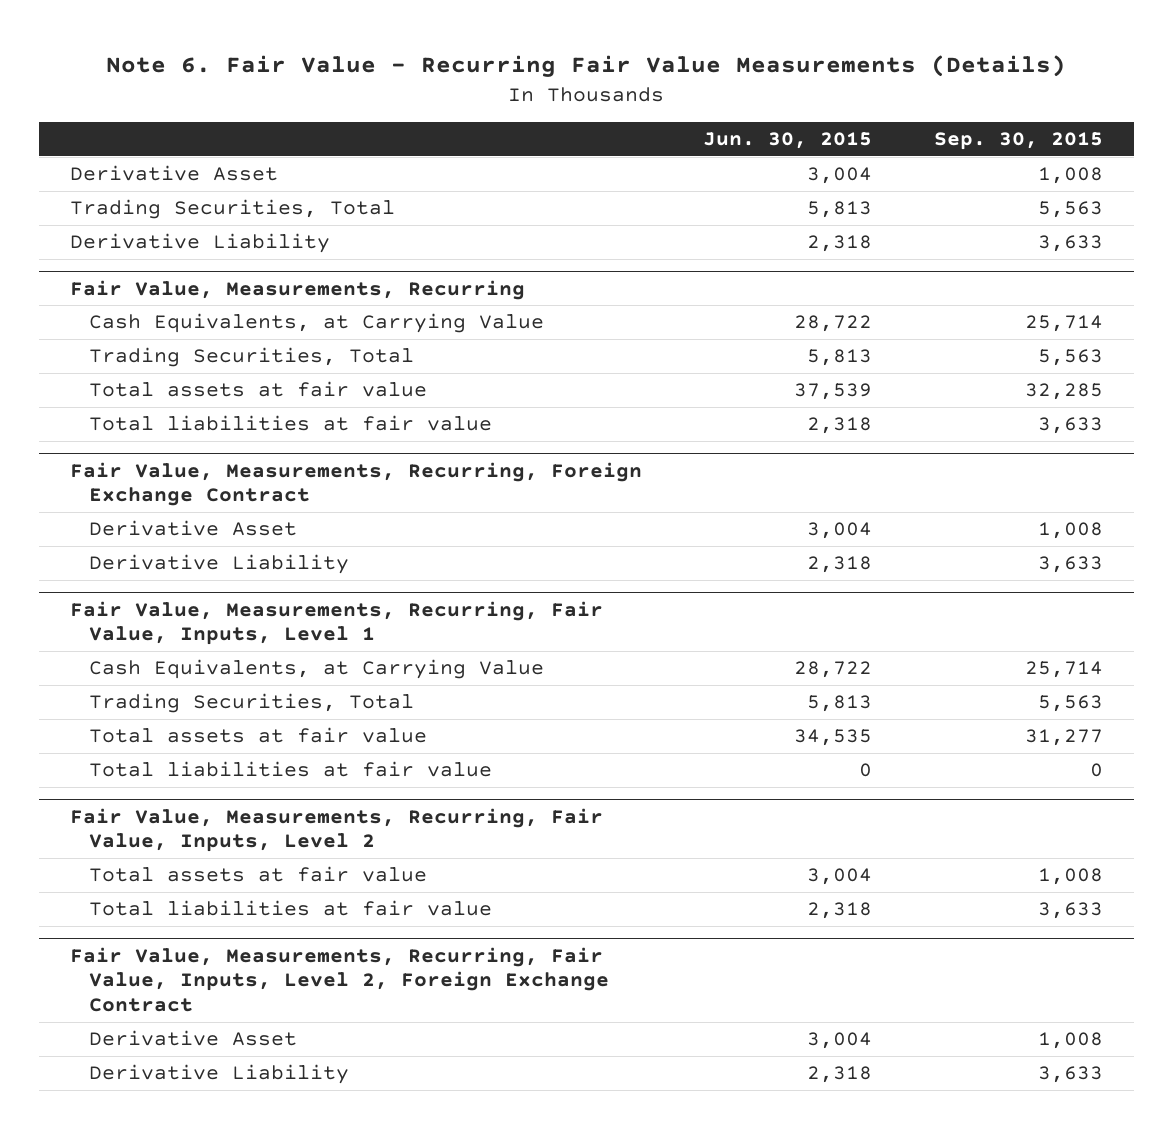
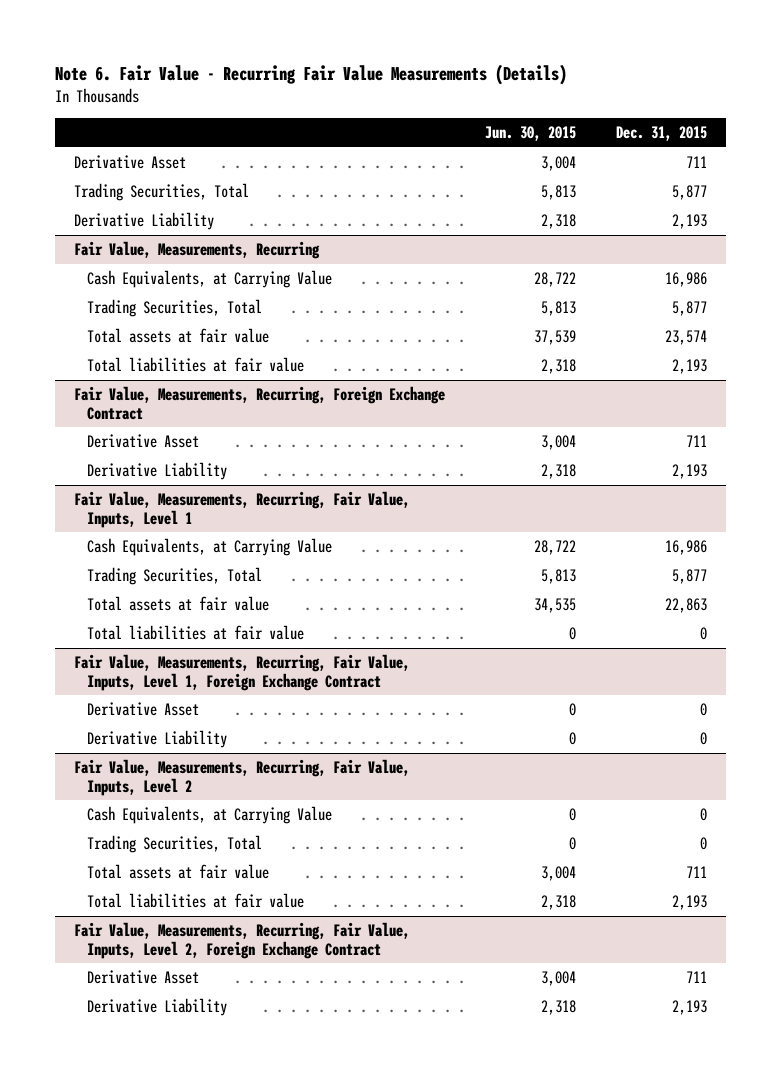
- | Jun. 30, 2015 | Sep. 30, 2015
+ | Jun. 30, 2015 | Dec. 31, 2015
+ Fair Value, Measurements, Recurring, Fair Value, Inputs, Level 1, Foreign Exchange Contract
+ Derivative Asset | 0 | 0
+ Derivative Liability | 0 | 0
@ Fair Value, Measurements, Recurring, Fair Value, Inputs, Level 2
+ Cash Equivalents, at Carrying Value | 0 | 0
+ Trading Securities, Total | 0 | 0

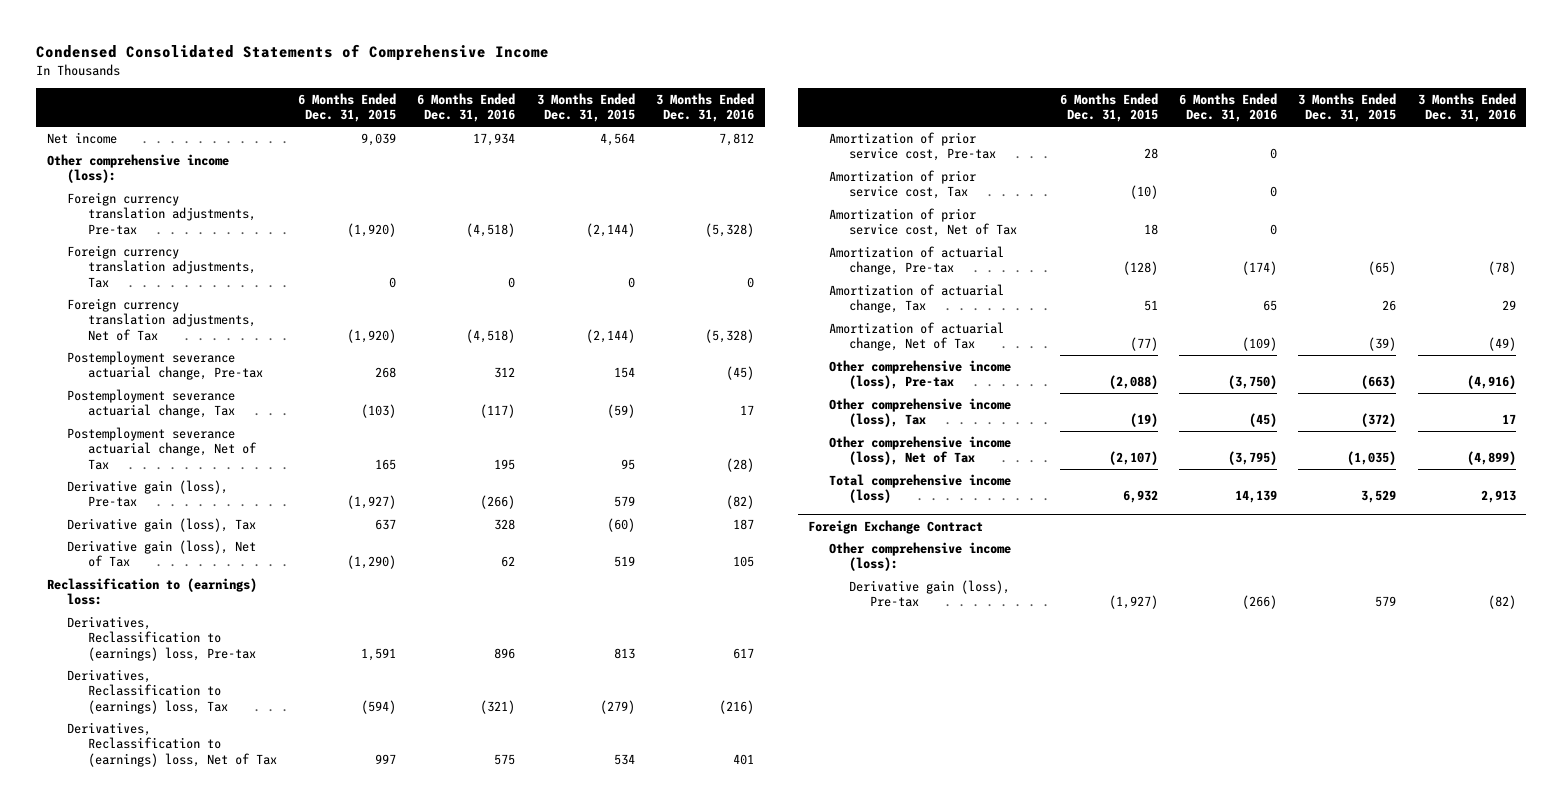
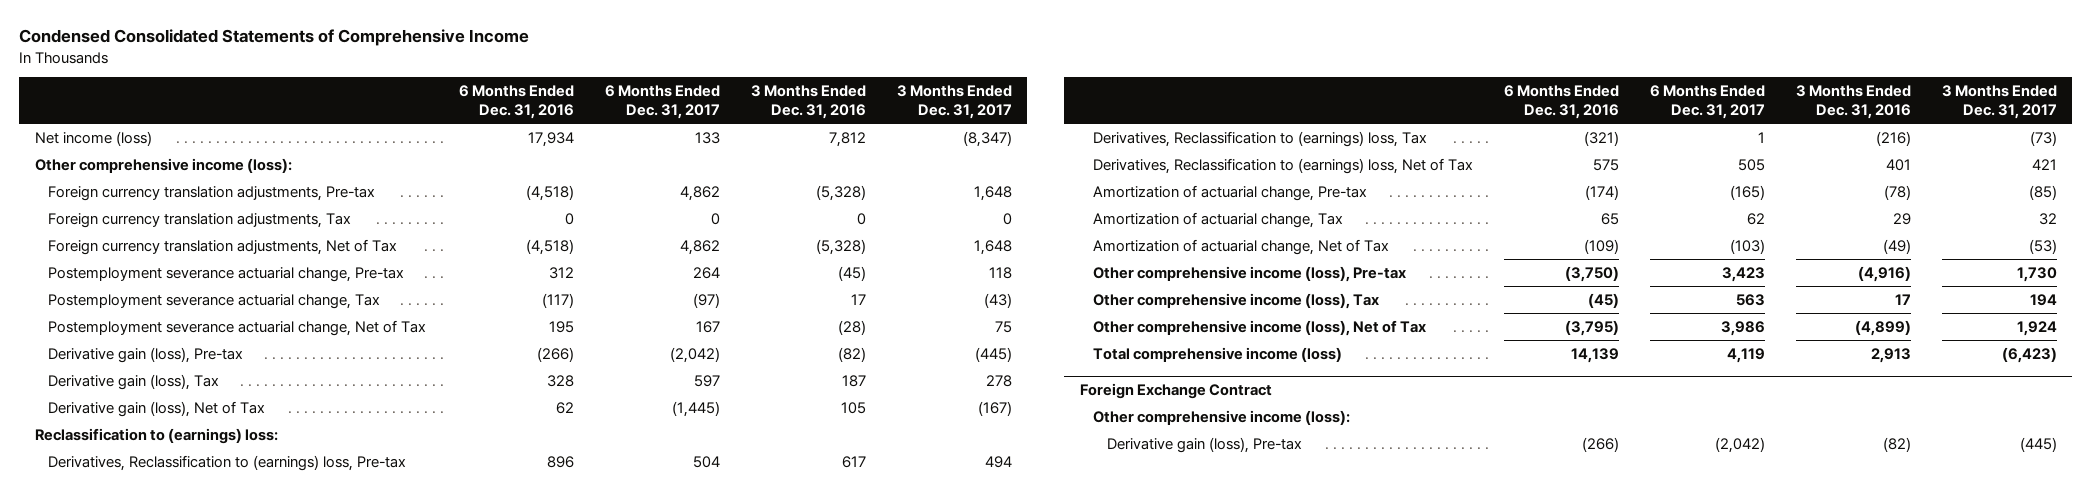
- | 6 Months Ended Dec. 31, 2015 | 6 Months Ended Dec. 31, 2016 | 3 Months Ended Dec. 31, 2015 | 3 Months Ended Dec. 31, 2016
+ | 6 Months Ended Dec. 31, 2016 | 6 Months Ended Dec. 31, 2017 | 3 Months Ended Dec. 31, 2016 | 3 Months Ended Dec. 31, 2017
- Net income | 9,039 | 17,934 | 4,564 | 7,812
+ Net income (loss) | 17,934 | 133 | 7,812 | (8,347)
- Amortization of prior service cost, Pre-tax | 28 | 0 | |
- Amortization of prior service cost, Tax | (10) | 0 | |
- Amortization of prior service cost, Net of Tax | 18 | 0 | |

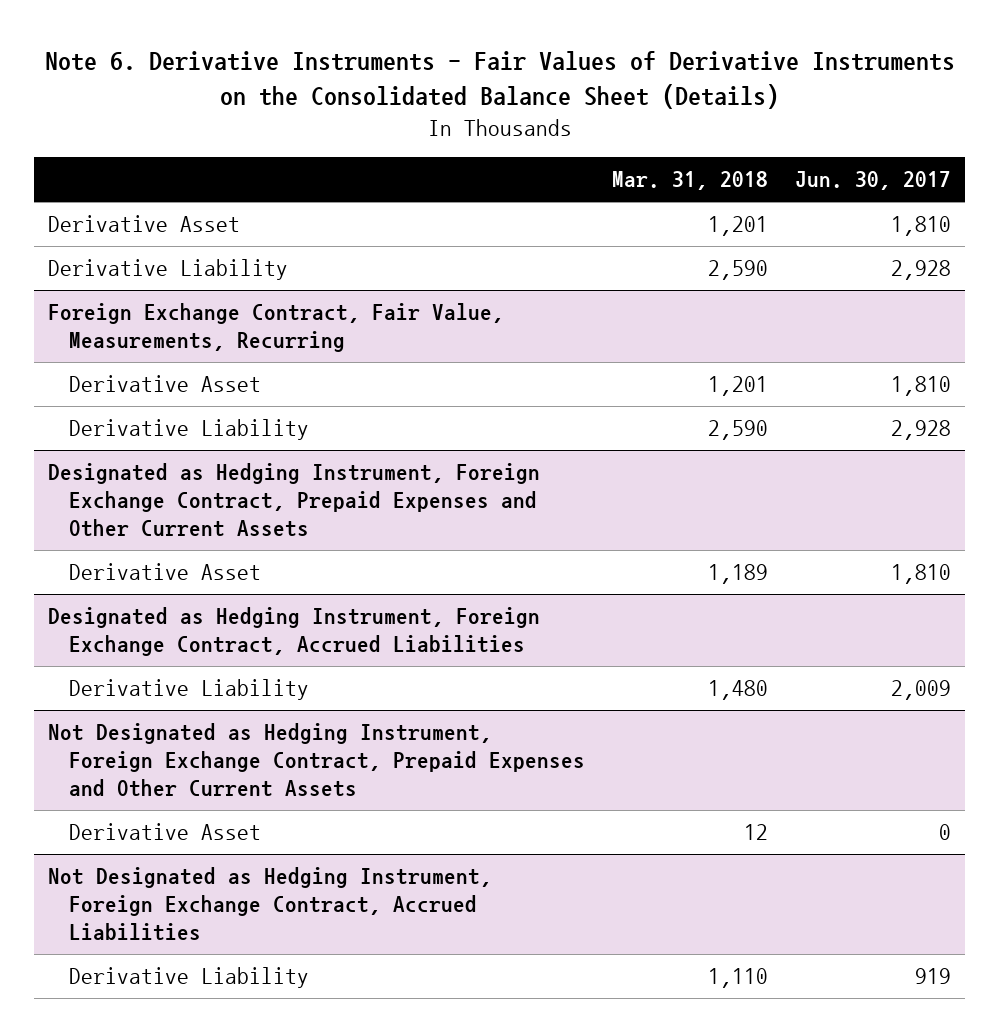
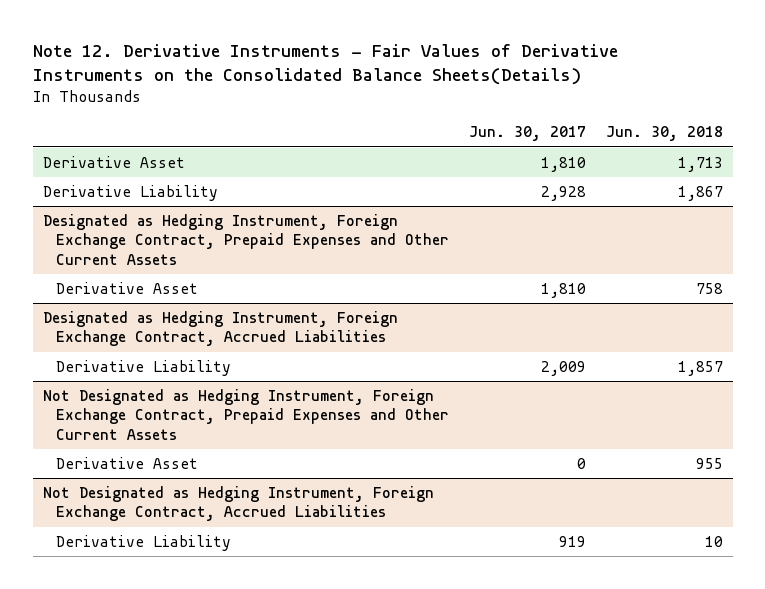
- Note 6. Derivative Instruments - Fair Values of Derivative Instruments on the Consolidated Balance Sheet (Details)
+ Note 12. Derivative Instruments - Fair Values of Derivative Instruments on the Consolidated Balance Sheets(Details)
- | Mar. 31, 2018 | Jun. 30, 2017
+ | Jun. 30, 2017 | Jun. 30, 2018
- Foreign Exchange Contract, Fair Value, Measurements, Recurring
- Derivative Asset | 1,201 | 1,810
- Derivative Liability | 2,590 | 2,928

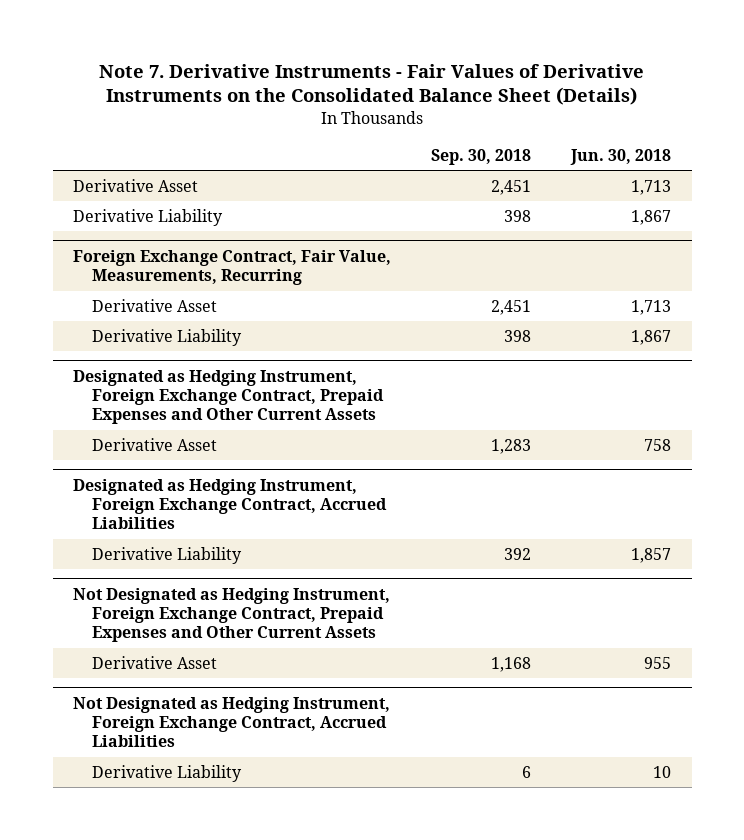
- Note 12. Derivative Instruments - Fair Values of Derivative Instruments on the Consolidated Balance Sheets(Details)
+ Note 7. Derivative Instruments - Fair Values of Derivative Instruments on the Consolidated Balance Sheet (Details)
- | Jun. 30, 2017 | Jun. 30, 2018
+ | Sep. 30, 2018 | Jun. 30, 2018
+ Foreign Exchange Contract, Fair Value, Measurements, Recurring
+ Derivative Asset | 2,451 | 1,713
+ Derivative Liability | 398 | 1,867

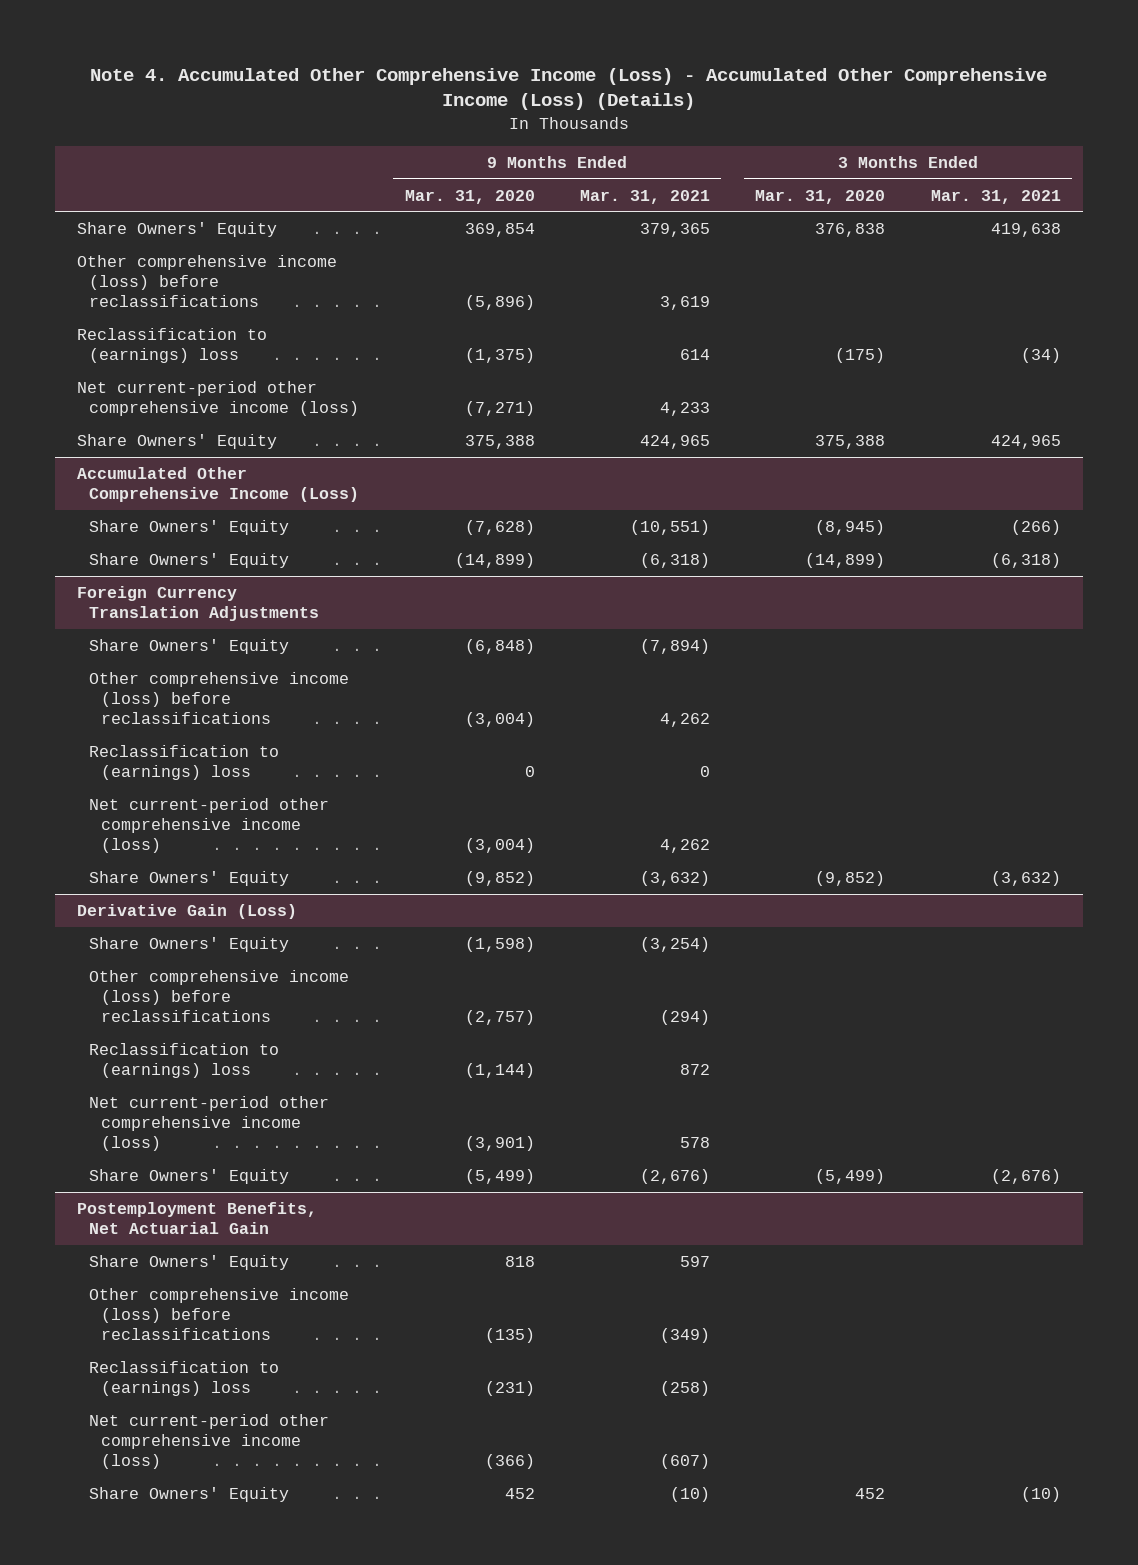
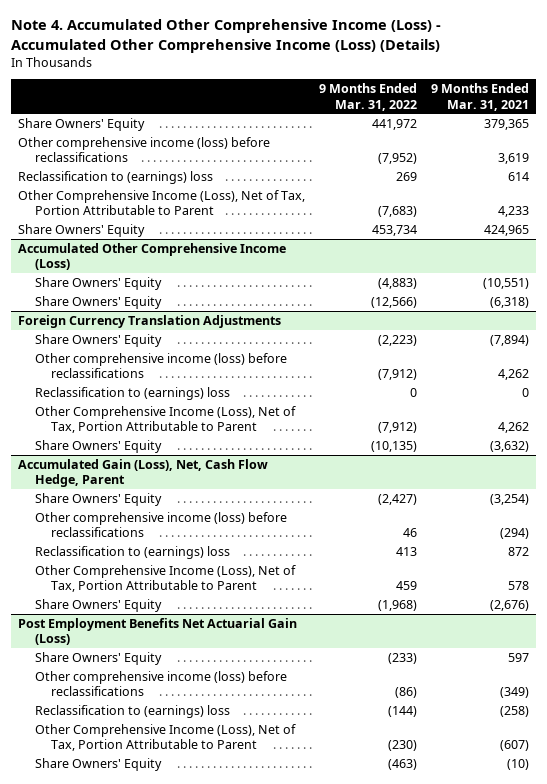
- | 9 Months Ended Mar. 31, 2020 | 9 Months Ended Mar. 31, 2021 | 3 Months Ended Mar. 31, 2020 | 3 Months Ended Mar. 31, 2021
+ | 9 Months Ended Mar. 31, 2022 | 9 Months Ended Mar. 31, 2021
- Net current-period other comprehensive income (loss) | (7,271) | 4,233 | |
+ Other Comprehensive Income (Loss), Net of Tax, Portion Attributable to Parent | (7,683) | 4,233
@ Foreign Currency Translation Adjustments
- Net current-period other comprehensive income (loss) | (3,004) | 4,262 | |
+ Other Comprehensive Income (Loss), Net of Tax, Portion Attributable to Parent | (7,912) | 4,262
- Derivative Gain (Loss)
+ Accumulated Gain (Loss), Net, Cash Flow Hedge, Parent
- Net current-period other comprehensive income (loss) | (3,901) | 578 | |
+ Other Comprehensive Income (Loss), Net of Tax, Portion Attributable to Parent | 459 | 578
- Postemployment Benefits, Net Actuarial Gain
+ Post Employment Benefits Net Actuarial Gain (Loss)
- Net current-period other comprehensive income (loss) | (366) | (607) | |
+ Other Comprehensive Income (Loss), Net of Tax, Portion Attributable to Parent | (230) | (607)

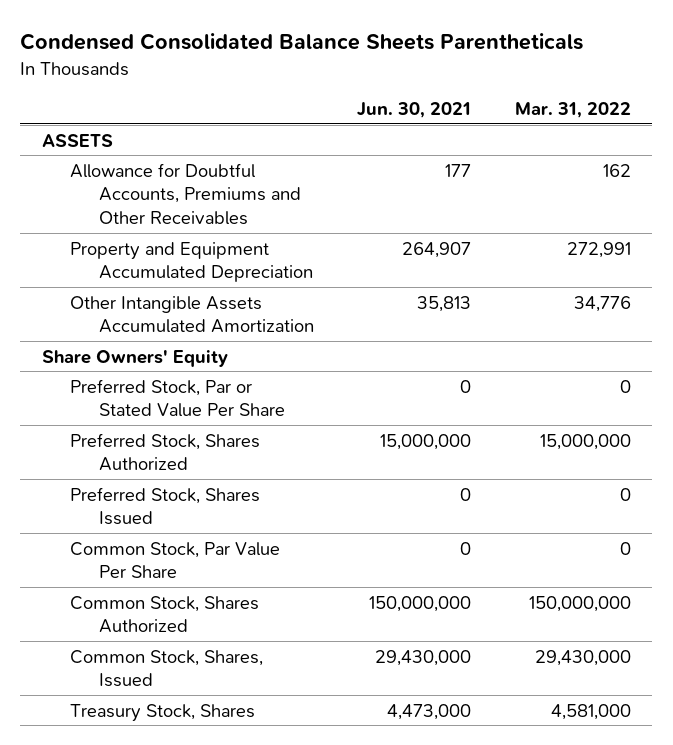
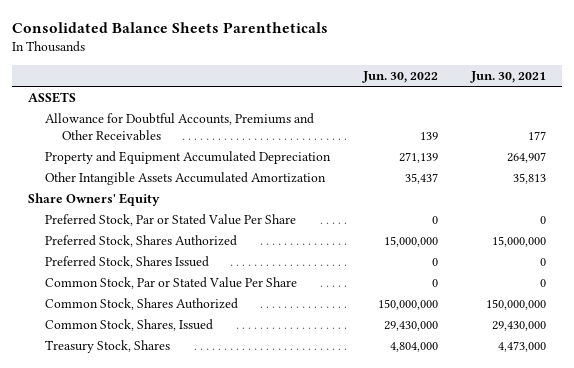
- Condensed Consolidated Balance Sheets Parentheticals
+ Consolidated Balance Sheets Parentheticals
- | Jun. 30, 2021 | Mar. 31, 2022
+ | Jun. 30, 2022 | Jun. 30, 2021
- Common Stock, Par Value Per Share | 0 | 0
+ Common Stock, Par or Stated Value Per Share | 0 | 0

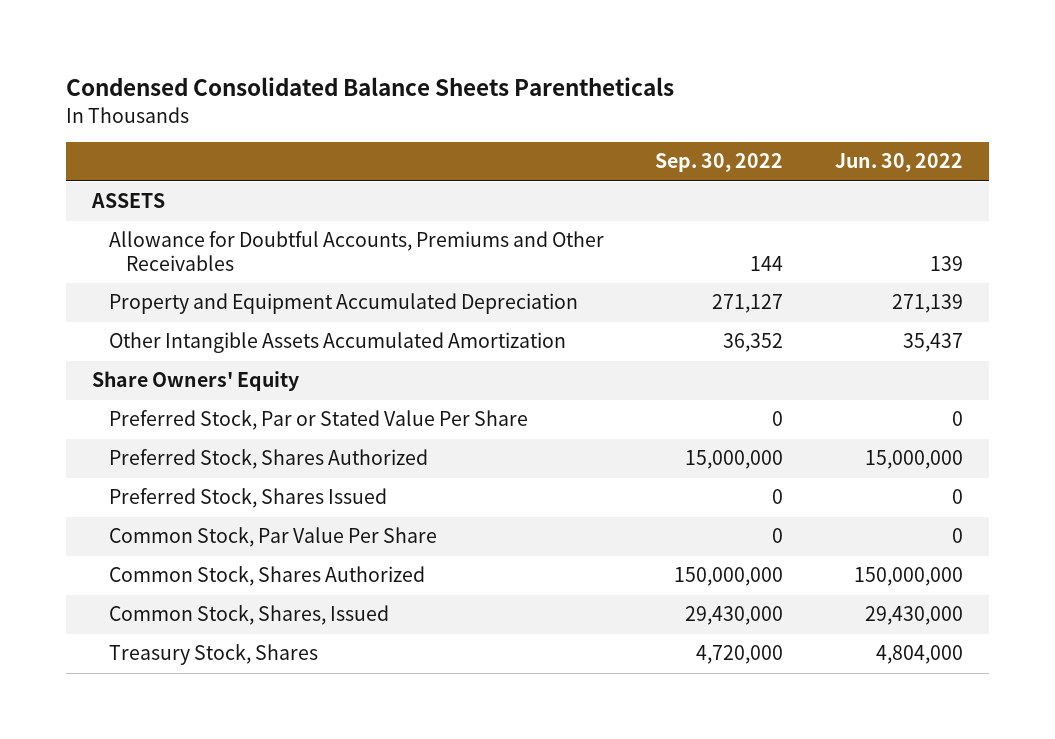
- Consolidated Balance Sheets Parentheticals
+ Condensed Consolidated Balance Sheets Parentheticals
- | Jun. 30, 2022 | Jun. 30, 2021
+ | Sep. 30, 2022 | Jun. 30, 2022
- Common Stock, Par or Stated Value Per Share | 0 | 0
+ Common Stock, Par Value Per Share | 0 | 0

